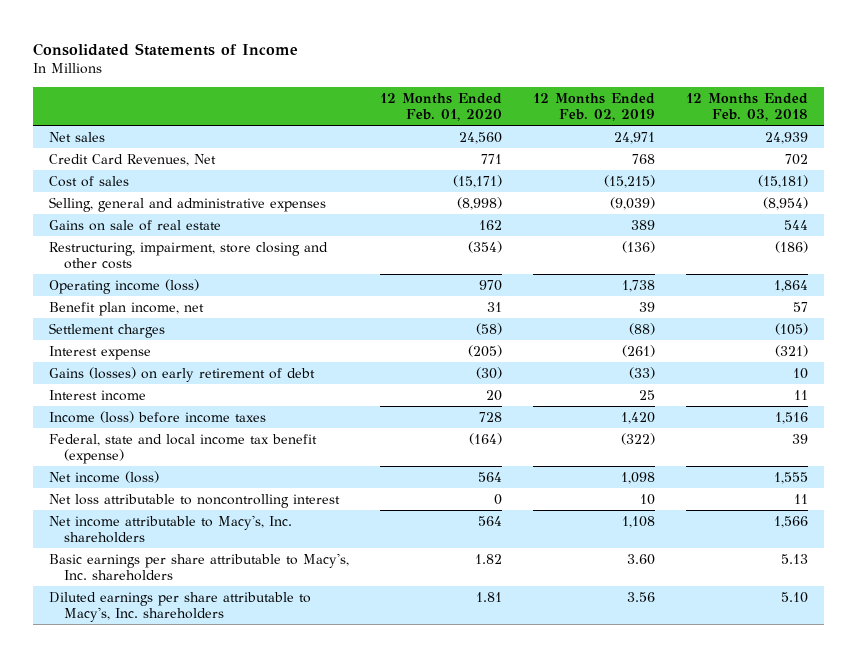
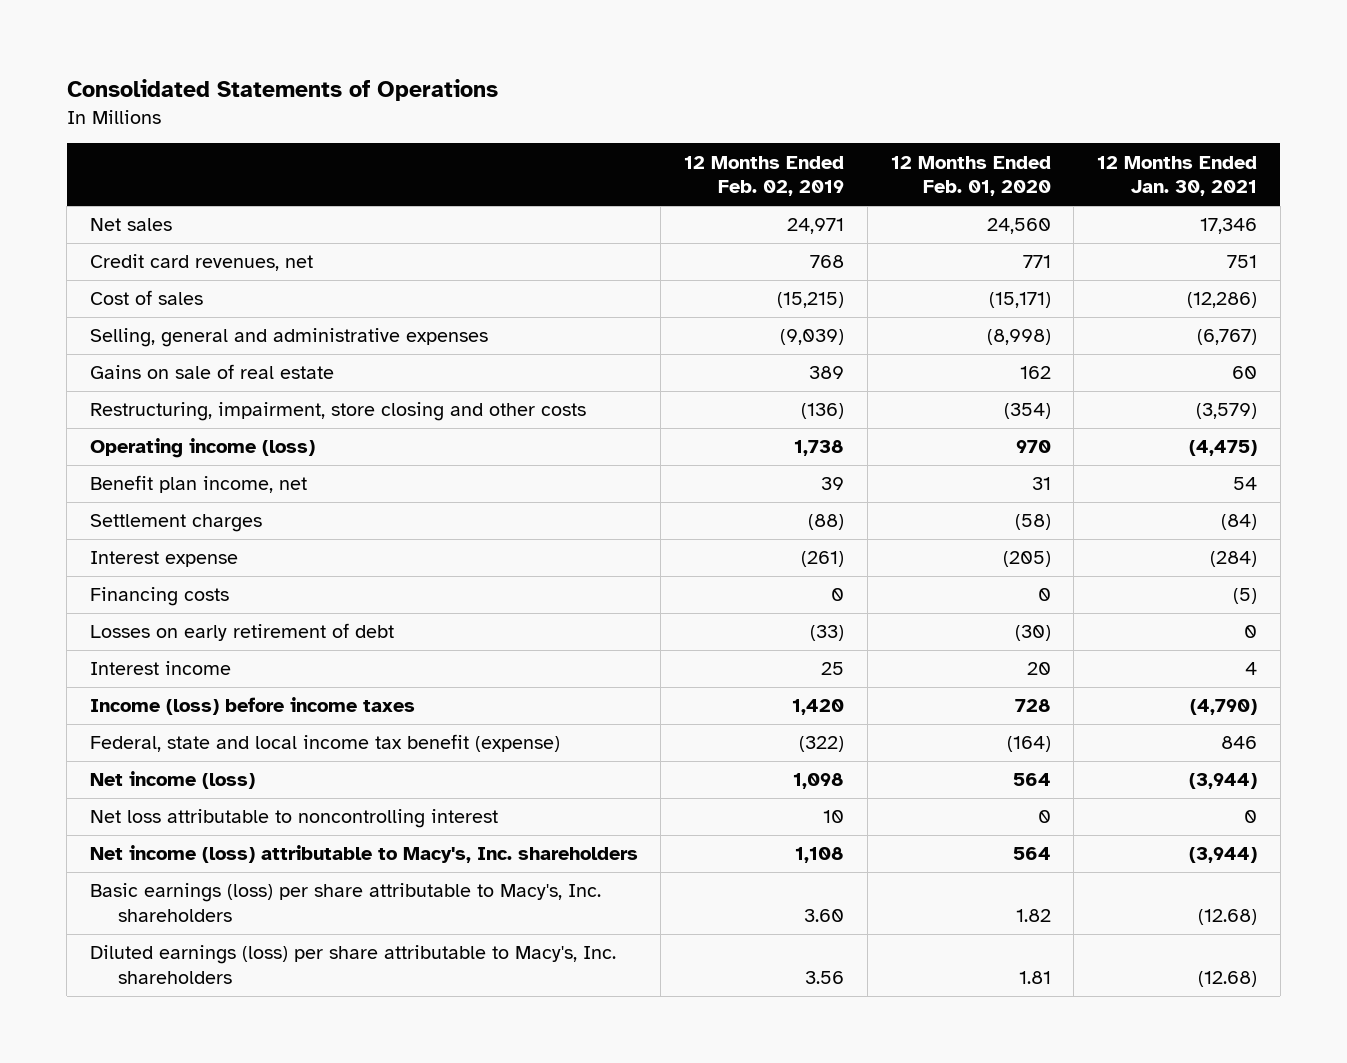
- Consolidated Statements of Income
+ Consolidated Statements of Operations
- | 12 Months Ended Feb. 01, 2020 | 12 Months Ended Feb. 02, 2019 | 12 Months Ended Feb. 03, 2018
+ | 12 Months Ended Feb. 02, 2019 | 12 Months Ended Feb. 01, 2020 | 12 Months Ended Jan. 30, 2021
- Credit Card Revenues, Net | 771 | 768 | 702
+ Credit card revenues, net | 768 | 771 | 751
- Gains (losses) on early retirement of debt | (30) | (33) | 10
+ Financing costs | 0 | 0 | (5)
+ Losses on early retirement of debt | (33) | (30) | 0
- Net income attributable to Macy's, Inc. shareholders | 564 | 1,108 | 1,566
- Basic earnings per share attributable to Macy's, Inc. shareholders | 1.82 | 3.60 | 5.13
- Diluted earnings per share attributable to Macy's, Inc. shareholders | 1.81 | 3.56 | 5.10
+ Net income (loss) attributable to Macy's, Inc. shareholders | 1,108 | 564 | (3,944)
+ Basic earnings (loss) per share attributable to Macy's, Inc. shareholders | 3.60 | 1.82 | (12.68)
+ Diluted earnings (loss) per share attributable to Macy's, Inc. shareholders | 3.56 | 1.81 | (12.68)

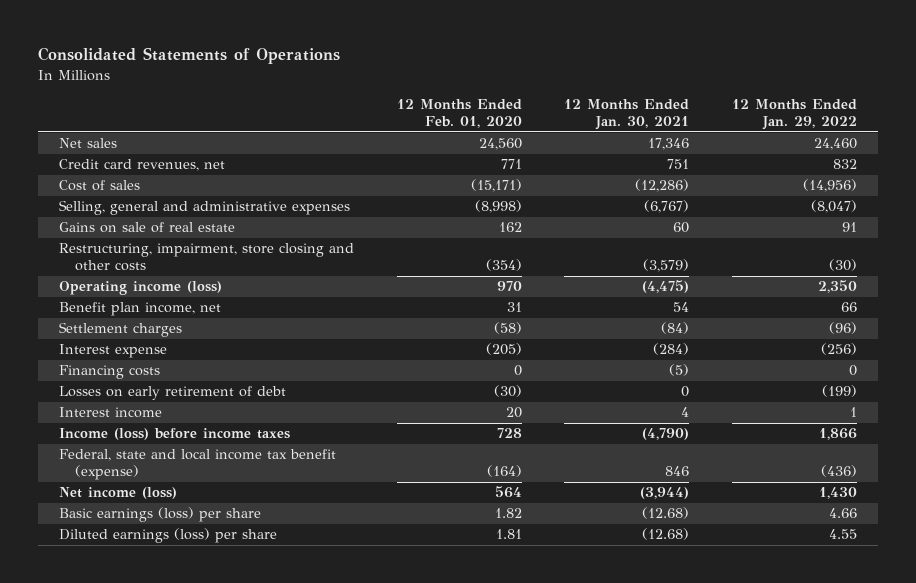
- | 12 Months Ended Feb. 02, 2019 | 12 Months Ended Feb. 01, 2020 | 12 Months Ended Jan. 30, 2021
+ | 12 Months Ended Feb. 01, 2020 | 12 Months Ended Jan. 30, 2021 | 12 Months Ended Jan. 29, 2022
- Net loss attributable to noncontrolling interest | 10 | 0 | 0
- Net income (loss) attributable to Macy's, Inc. shareholders | 1,108 | 564 | (3,944)
- Basic earnings (loss) per share attributable to Macy's, Inc. shareholders | 3.60 | 1.82 | (12.68)
- Diluted earnings (loss) per share attributable to Macy's, Inc. shareholders | 3.56 | 1.81 | (12.68)
+ Basic earnings (loss) per share | 1.82 | (12.68) | 4.66
+ Diluted earnings (loss) per share | 1.81 | (12.68) | 4.55

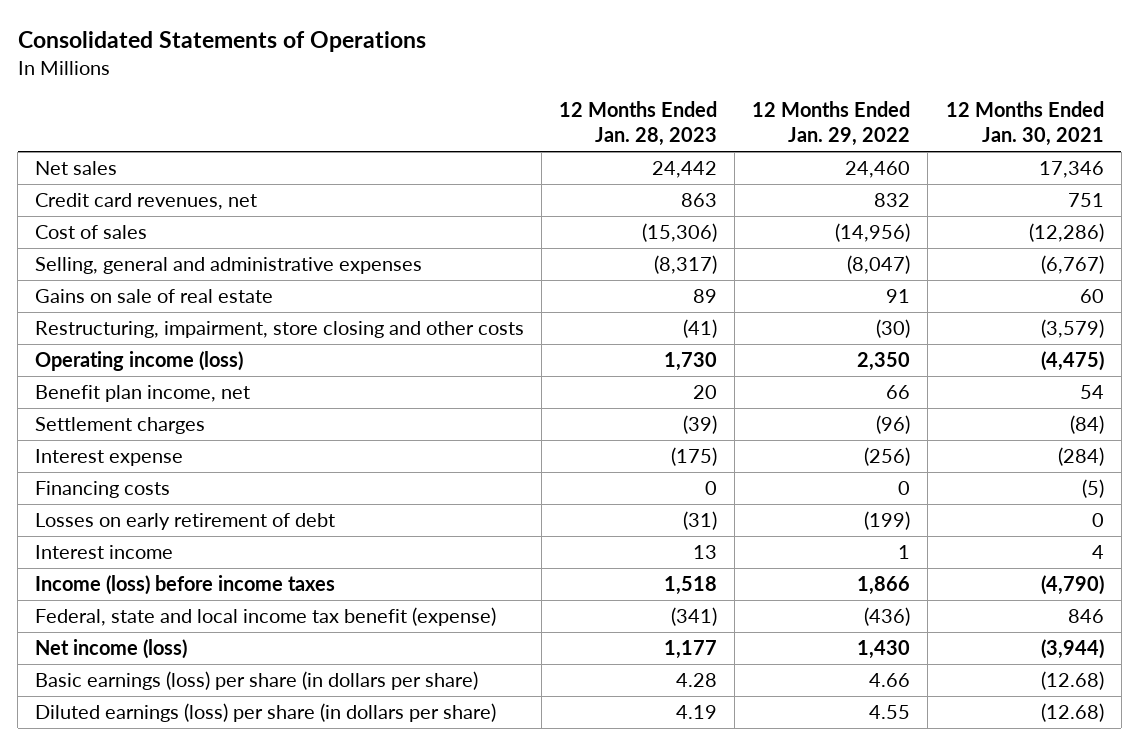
- | 12 Months Ended Feb. 01, 2020 | 12 Months Ended Jan. 30, 2021 | 12 Months Ended Jan. 29, 2022
+ | 12 Months Ended Jan. 28, 2023 | 12 Months Ended Jan. 29, 2022 | 12 Months Ended Jan. 30, 2021
- Basic earnings (loss) per share | 1.82 | (12.68) | 4.66
- Diluted earnings (loss) per share | 1.81 | (12.68) | 4.55
+ Basic earnings (loss) per share (in dollars per share) | 4.28 | 4.66 | (12.68)
+ Diluted earnings (loss) per share (in dollars per share) | 4.19 | 4.55 | (12.68)

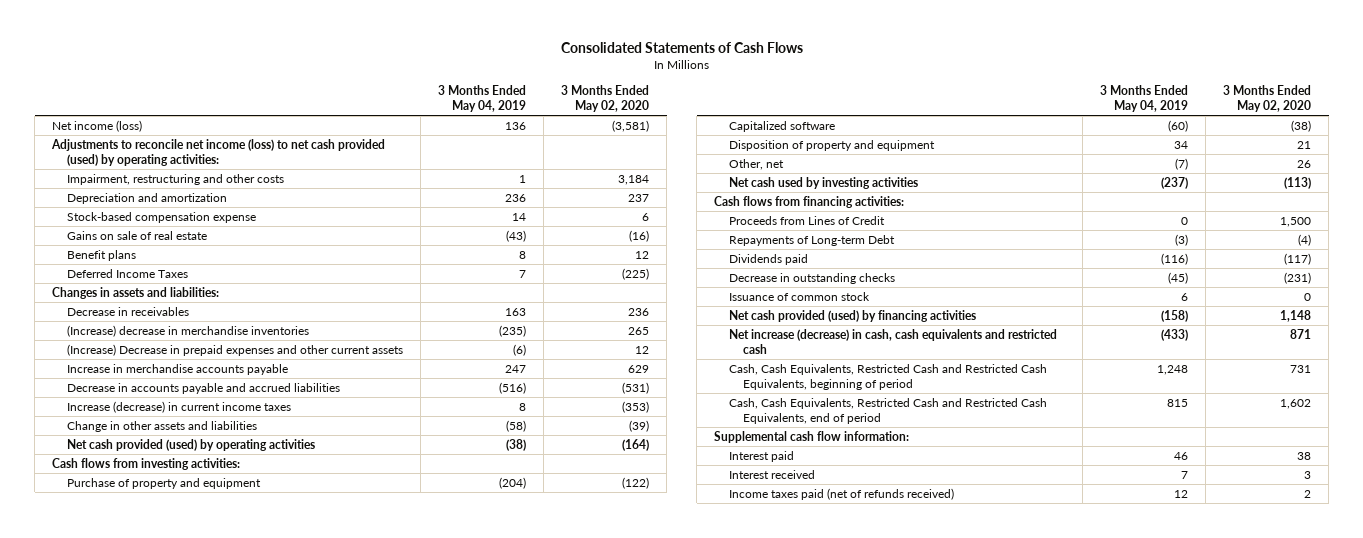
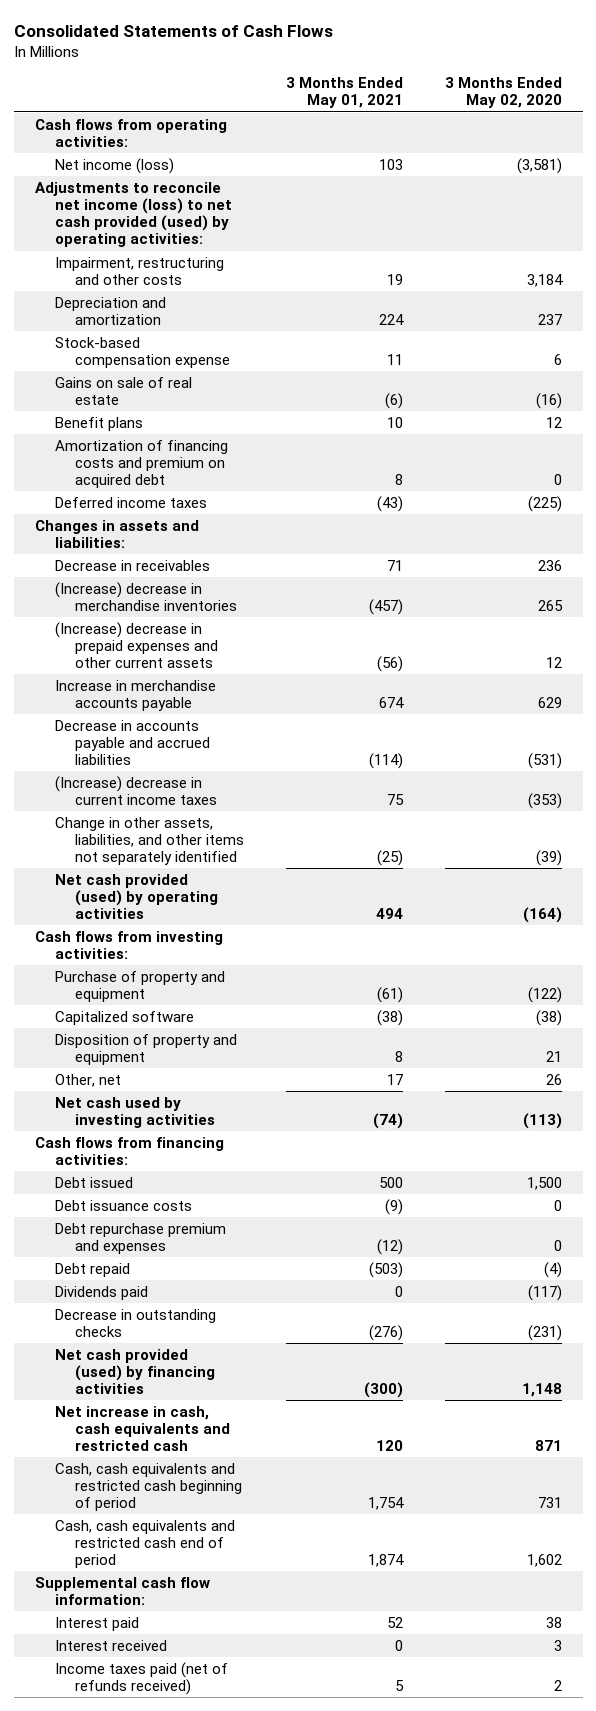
- | 3 Months Ended May 04, 2019 | 3 Months Ended May 02, 2020
+ | 3 Months Ended May 01, 2021 | 3 Months Ended May 02, 2020
+ Cash flows from operating activities:
- Deferred Income Taxes | 7 | (225)
+ Amortization of financing costs and premium on acquired debt | 8 | 0
+ Deferred income taxes | (43) | (225)
- (Increase) Decrease in prepaid expenses and other current assets | (6) | 12
+ (Increase) decrease in prepaid expenses and other current assets | (56) | 12
- Increase (decrease) in current income taxes | 8 | (353)
- Change in other assets and liabilities | (58) | (39)
+ (Increase) decrease in current income taxes | 75 | (353)
+ Change in other assets, liabilities, and other items not separately identified | (25) | (39)
- Proceeds from Lines of Credit | 0 | 1,500
- Repayments of Long-term Debt | (3) | (4)
+ Debt issued | 500 | 1,500
+ Debt issuance costs | (9) | 0
+ Debt repurchase premium and expenses | (12) | 0
+ Debt repaid | (503) | (4)
- Issuance of common stock | 6 | 0
- Net increase (decrease) in cash, cash equivalents and restricted cash | (433) | 871
- Cash, Cash Equivalents, Restricted Cash and Restricted Cash Equivalents, beginning of period | 1,248 | 731
- Cash, Cash Equivalents, Restricted Cash and Restricted Cash Equivalents, end of period | 815 | 1,602
+ Net increase in cash, cash equivalents and restricted cash | 120 | 871
+ Cash, cash equivalents and restricted cash beginning of period | 1,754 | 731
+ Cash, cash equivalents and restricted cash end of period | 1,874 | 1,602

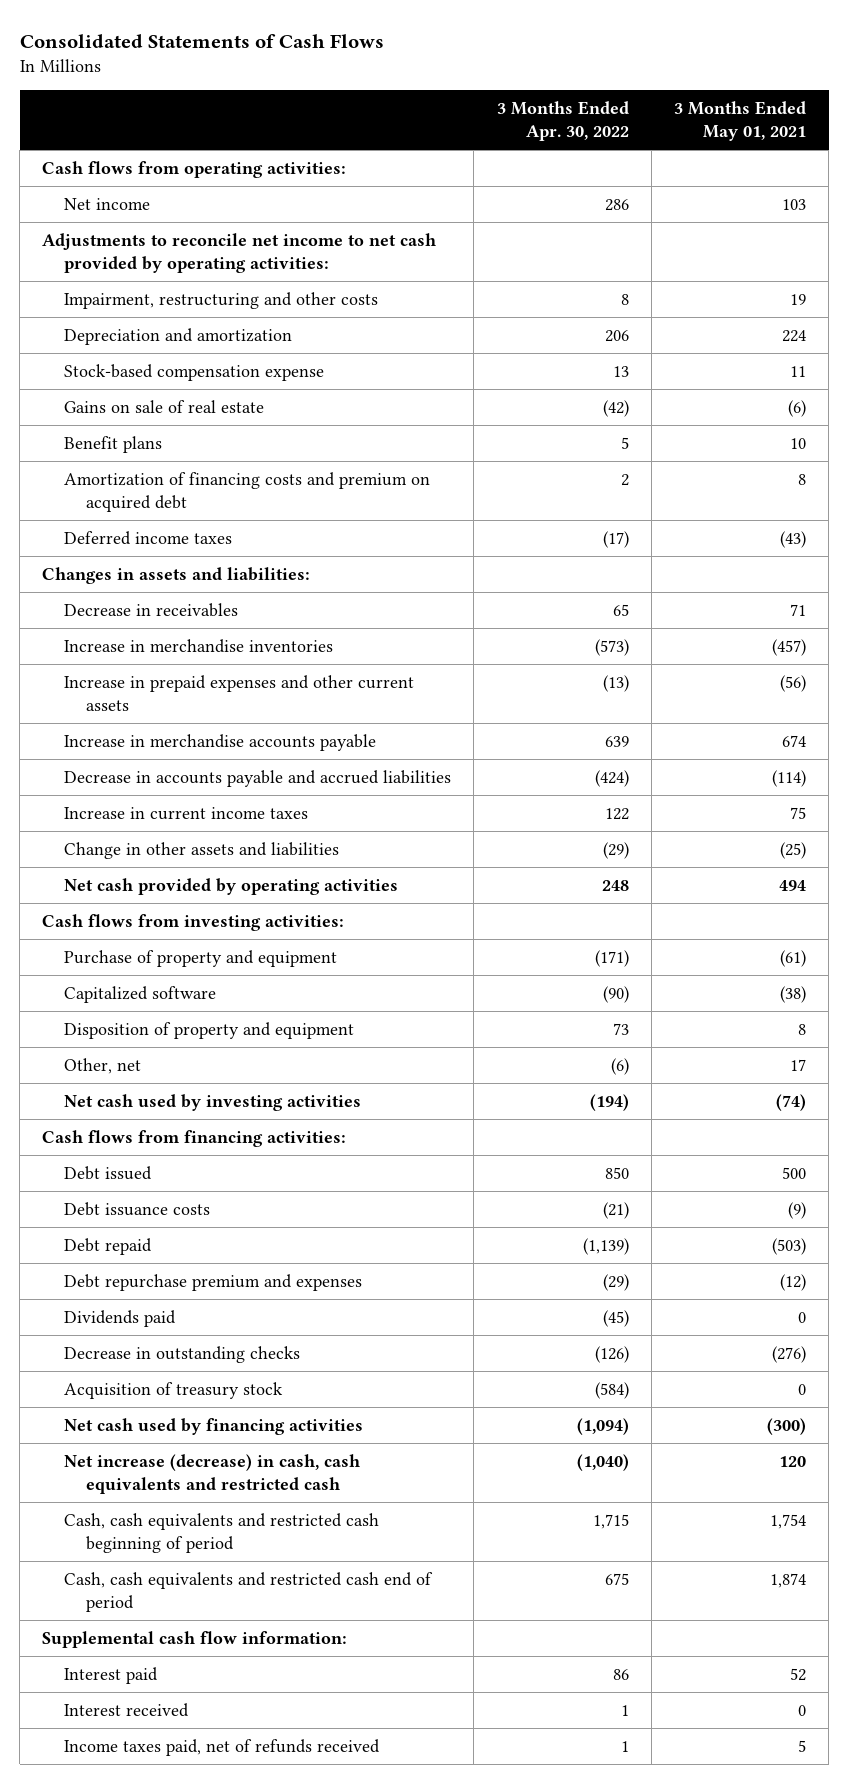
- | 3 Months Ended May 01, 2021 | 3 Months Ended May 02, 2020
+ | 3 Months Ended Apr. 30, 2022 | 3 Months Ended May 01, 2021
- Net income (loss) | 103 | (3,581)
- Adjustments to reconcile net income (loss) to net cash provided (used) by operating activities:
+ Net income | 286 | 103
+ Adjustments to reconcile net income to net cash provided by operating activities:
- (Increase) decrease in merchandise inventories | (457) | 265
- (Increase) decrease in prepaid expenses and other current assets | (56) | 12
+ Increase in merchandise inventories | (573) | (457)
+ Increase in prepaid expenses and other current assets | (13) | (56)
- (Increase) decrease in current income taxes | 75 | (353)
- Change in other assets, liabilities, and other items not separately identified | (25) | (39)
- Net cash provided (used) by operating activities | 494 | (164)
+ Increase in current income taxes | 122 | 75
+ Change in other assets and liabilities | (29) | (25)
+ Net cash provided by operating activities | 248 | 494
moved down: Debt repurchase premium and expenses | (29) | (12)
- Net cash provided (used) by financing activities | (300) | 1,148
- Net increase in cash, cash equivalents and restricted cash | 120 | 871
+ Acquisition of treasury stock | (584) | 0
+ Net cash used by financing activities | (1,094) | (300)
+ Net increase (decrease) in cash, cash equivalents and restricted cash | (1,040) | 120
- Income taxes paid (net of refunds received) | 5 | 2
+ Income taxes paid, net of refunds received | 1 | 5

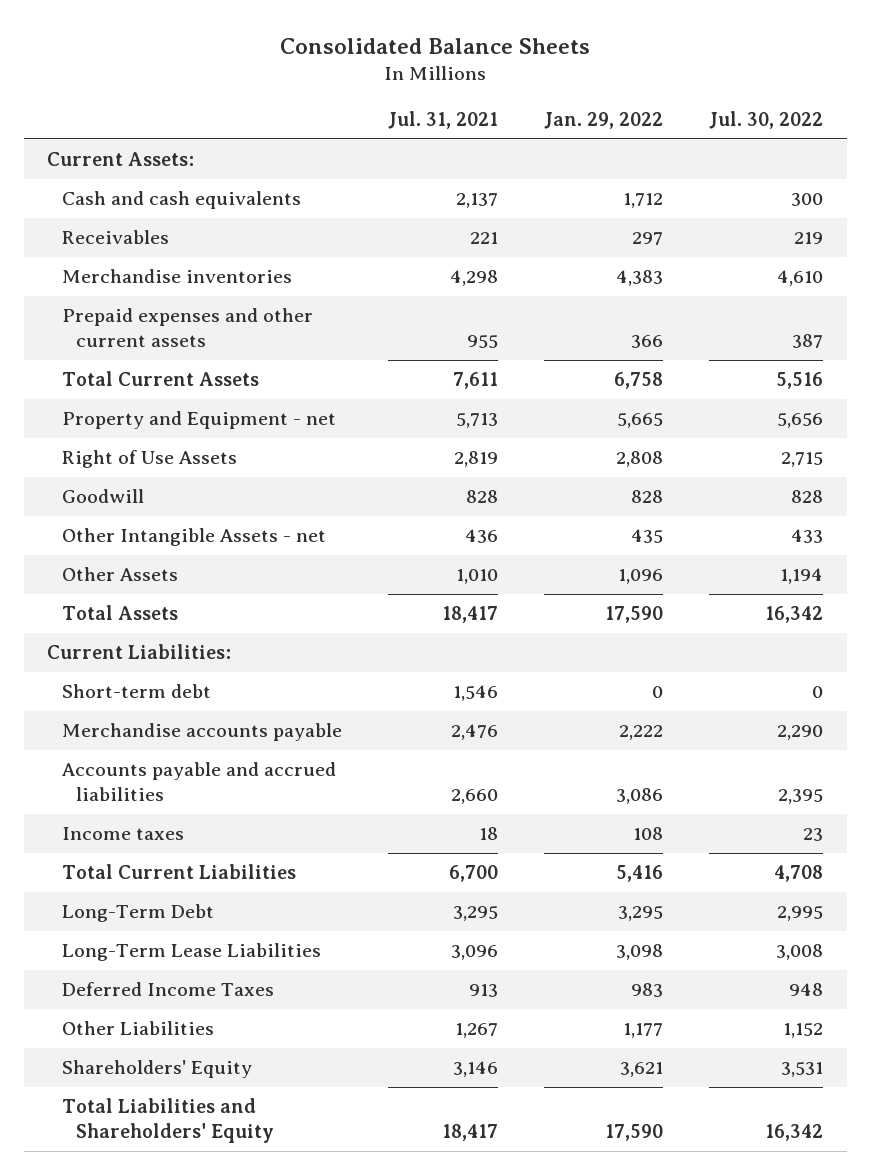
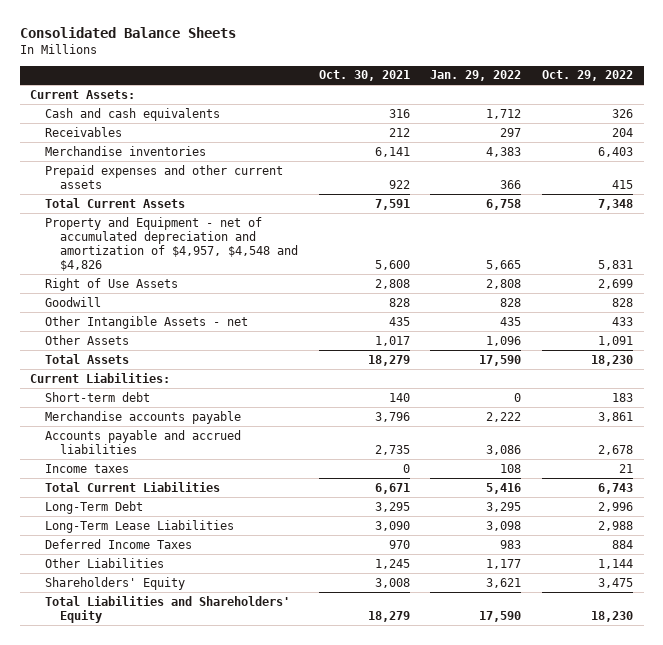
- | Jul. 31, 2021 | Jan. 29, 2022 | Jul. 30, 2022
+ | Oct. 30, 2021 | Jan. 29, 2022 | Oct. 29, 2022
- Property and Equipment - net | 5,713 | 5,665 | 5,656
+ Property and Equipment - net of accumulated depreciation and amortization of $4,957, $4,548 and $4,826 | 5,600 | 5,665 | 5,831

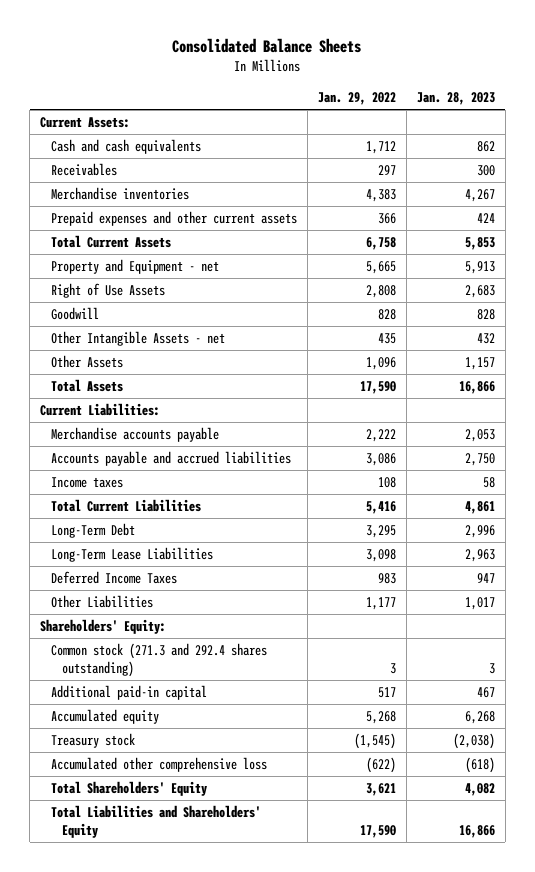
- | Oct. 30, 2021 | Jan. 29, 2022 | Oct. 29, 2022
+ | Jan. 29, 2022 | Jan. 28, 2023
- Property and Equipment - net of accumulated depreciation and amortization of $4,957, $4,548 and $4,826 | 5,600 | 5,665 | 5,831
+ Property and Equipment - net | 5,665 | 5,913
- Short-term debt | 140 | 0 | 183
- Shareholders' Equity | 3,008 | 3,621 | 3,475
+ Shareholders' Equity:
+ Common stock (271.3 and 292.4 shares outstanding) | 3 | 3
+ Additional paid-in capital | 517 | 467
+ Accumulated equity | 5,268 | 6,268
+ Treasury stock | (1,545) | (2,038)
+ Accumulated other comprehensive loss | (622) | (618)
+ Total Shareholders' Equity | 3,621 | 4,082

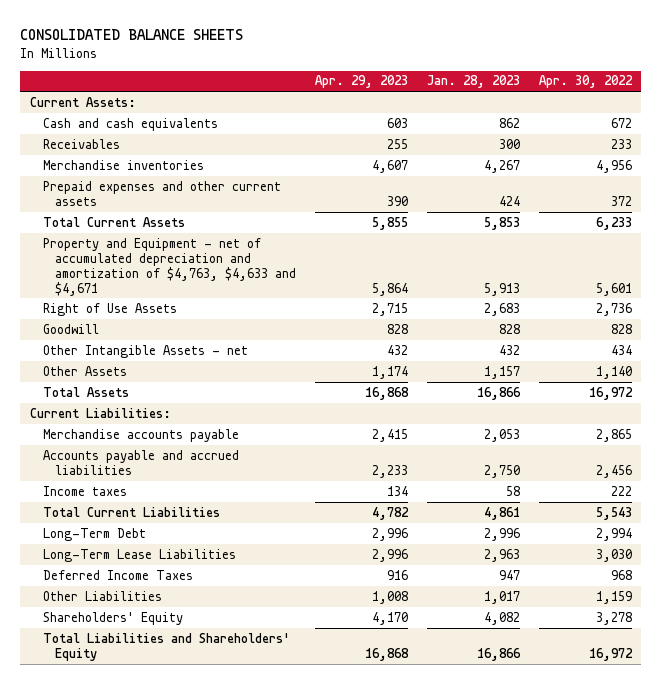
- Consolidated Balance Sheets
+ CONSOLIDATED BALANCE SHEETS
- | Jan. 29, 2022 | Jan. 28, 2023
+ | Apr. 29, 2023 | Jan. 28, 2023 | Apr. 30, 2022
- Property and Equipment - net | 5,665 | 5,913
+ Property and Equipment - net of accumulated depreciation and amortization of $4,763, $4,633 and $4,671 | 5,864 | 5,913 | 5,601
- Shareholders' Equity:
- Common stock (271.3 and 292.4 shares outstanding) | 3 | 3
- Additional paid-in capital | 517 | 467
- Accumulated equity | 5,268 | 6,268
- Treasury stock | (1,545) | (2,038)
- Accumulated other comprehensive loss | (622) | (618)
- Total Shareholders' Equity | 3,621 | 4,082
+ Shareholders' Equity | 4,170 | 4,082 | 3,278

